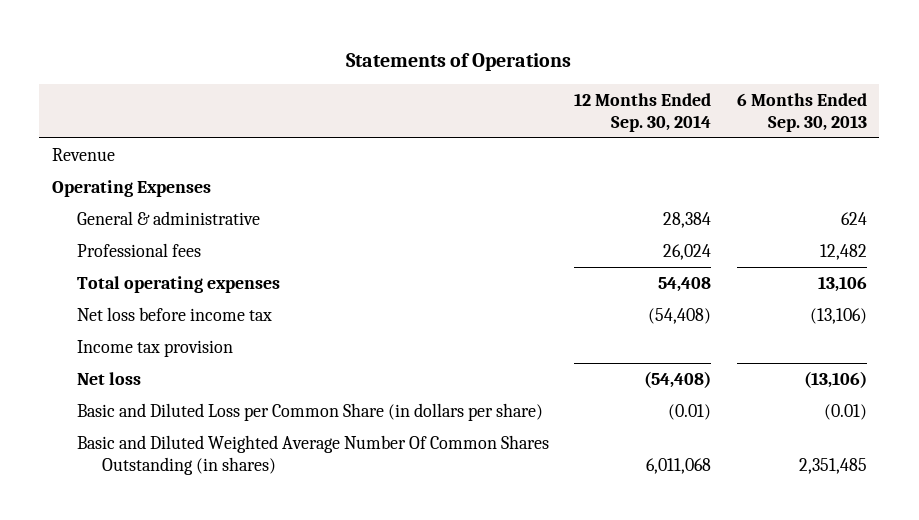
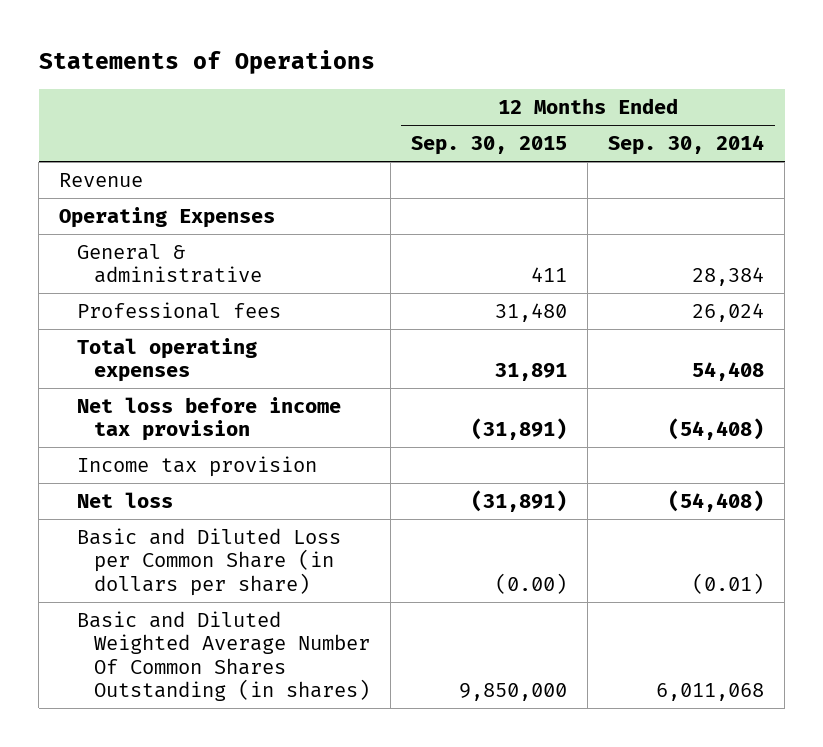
- | 12 Months Ended Sep. 30, 2014 | 6 Months Ended Sep. 30, 2013
+ | 12 Months Ended Sep. 30, 2015 | 12 Months Ended Sep. 30, 2014
- Net loss before income tax | (54,408) | (13,106)
+ Net loss before income tax provision | (31,891) | (54,408)

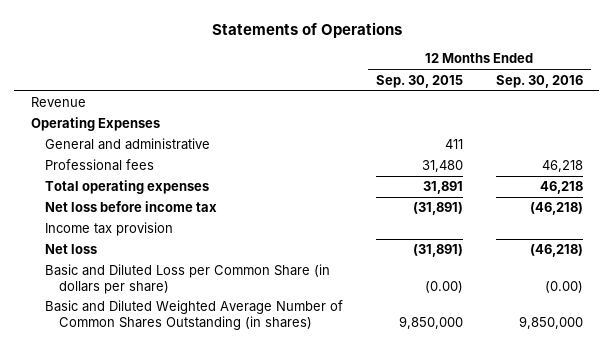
- | 12 Months Ended Sep. 30, 2015 | 12 Months Ended Sep. 30, 2014
+ | 12 Months Ended Sep. 30, 2015 | 12 Months Ended Sep. 30, 2016
- General & administrative | 411 | 28,384
+ General and administrative | 411 |
- Net loss before income tax provision | (31,891) | (54,408)
+ Net loss before income tax | (31,891) | (46,218)
- Basic and Diluted Weighted Average Number Of Common Shares Outstanding (in shares) | 9,850,000 | 6,011,068
+ Basic and Diluted Weighted Average Number of Common Shares Outstanding (in shares) | 9,850,000 | 9,850,000

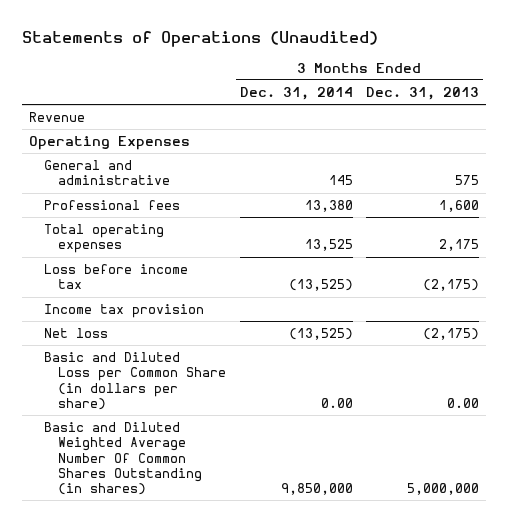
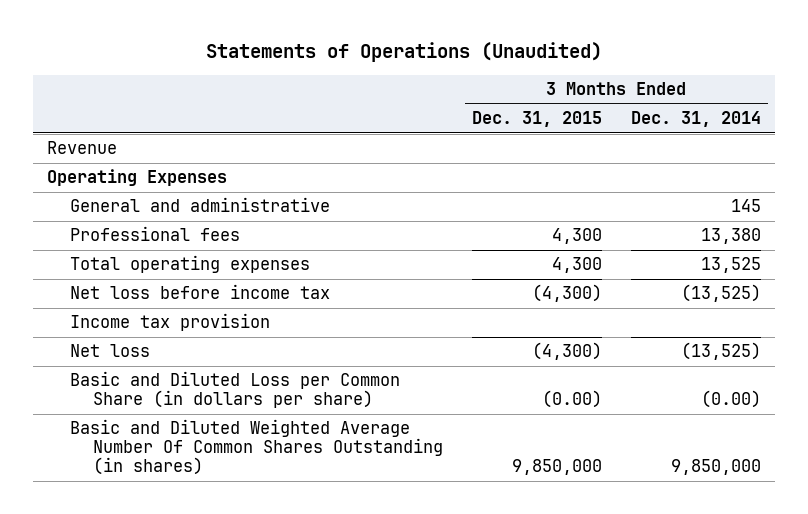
- | 3 Months Ended Dec. 31, 2014 | 3 Months Ended Dec. 31, 2013
+ | 3 Months Ended Dec. 31, 2015 | 3 Months Ended Dec. 31, 2014
- Loss before income tax | (13,525) | (2,175)
+ Net loss before income tax | (4,300) | (13,525)
- Basic and Diluted Loss per Common Share (in dollars per share) | 0.00 | 0.00
+ Basic and Diluted Loss per Common Share (in dollars per share) | (0.00) | (0.00)

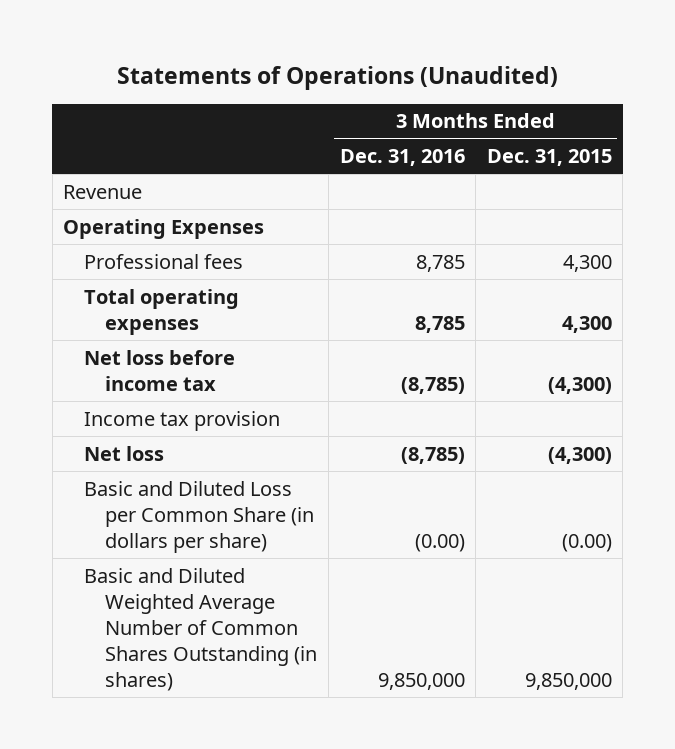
- | 3 Months Ended Dec. 31, 2015 | 3 Months Ended Dec. 31, 2014
+ | 3 Months Ended Dec. 31, 2016 | 3 Months Ended Dec. 31, 2015
- General and administrative | | 145
- Basic and Diluted Weighted Average Number Of Common Shares Outstanding (in shares) | 9,850,000 | 9,850,000
+ Basic and Diluted Weighted Average Number of Common Shares Outstanding (in shares) | 9,850,000 | 9,850,000

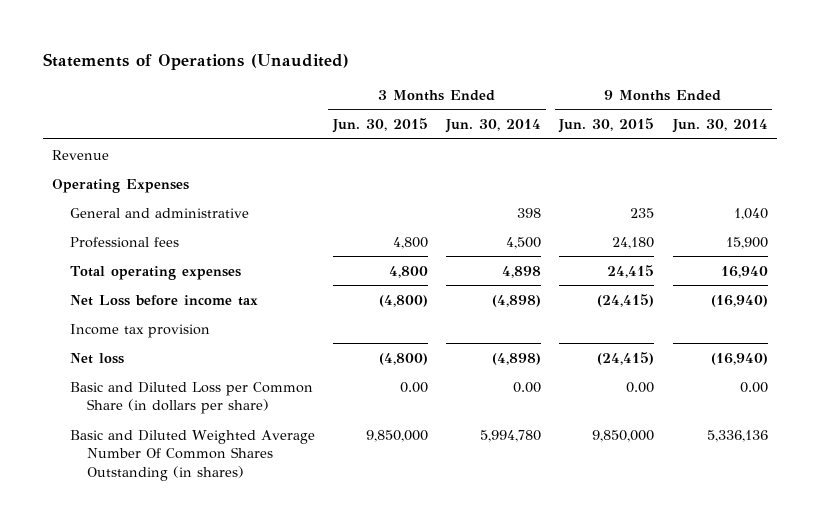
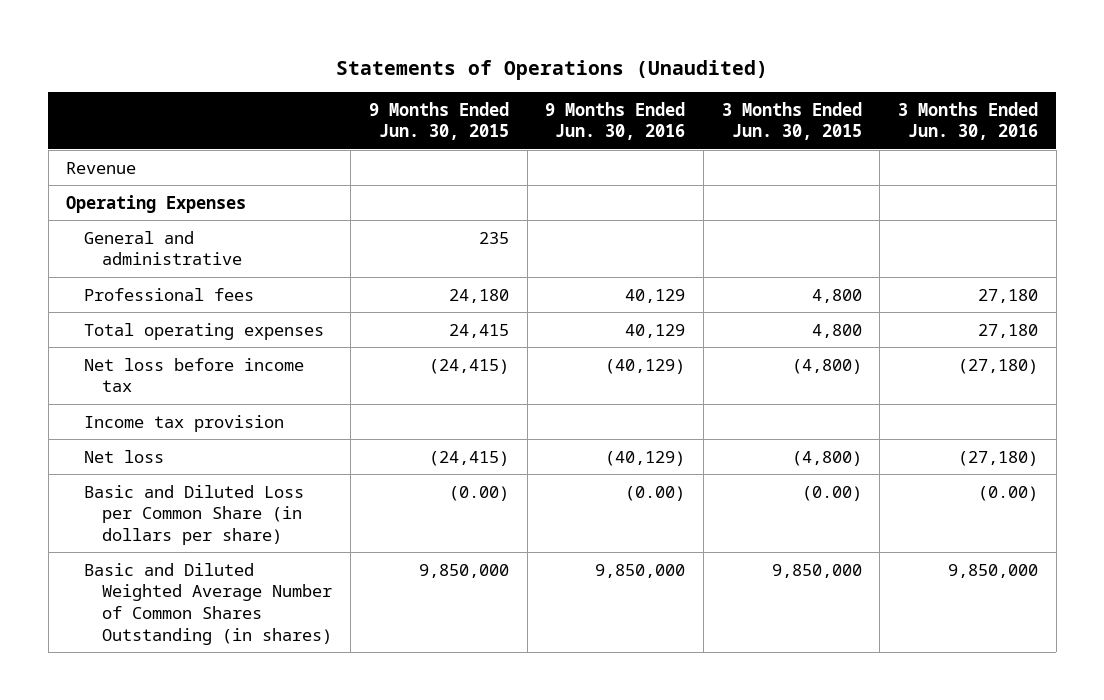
- | 3 Months Ended Jun. 30, 2015 | 3 Months Ended Jun. 30, 2014 | 9 Months Ended Jun. 30, 2015 | 9 Months Ended Jun. 30, 2014
+ | 9 Months Ended Jun. 30, 2015 | 9 Months Ended Jun. 30, 2016 | 3 Months Ended Jun. 30, 2015 | 3 Months Ended Jun. 30, 2016
- Net Loss before income tax | (4,800) | (4,898) | (24,415) | (16,940)
+ Net loss before income tax | (24,415) | (40,129) | (4,800) | (27,180)
- Basic and Diluted Loss per Common Share (in dollars per share) | 0.00 | 0.00 | 0.00 | 0.00
- Basic and Diluted Weighted Average Number Of Common Shares Outstanding (in shares) | 9,850,000 | 5,994,780 | 9,850,000 | 5,336,136
+ Basic and Diluted Loss per Common Share (in dollars per share) | (0.00) | (0.00) | (0.00) | (0.00)
+ Basic and Diluted Weighted Average Number of Common Shares Outstanding (in shares) | 9,850,000 | 9,850,000 | 9,850,000 | 9,850,000

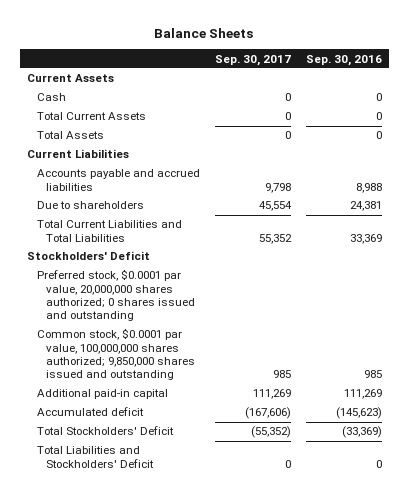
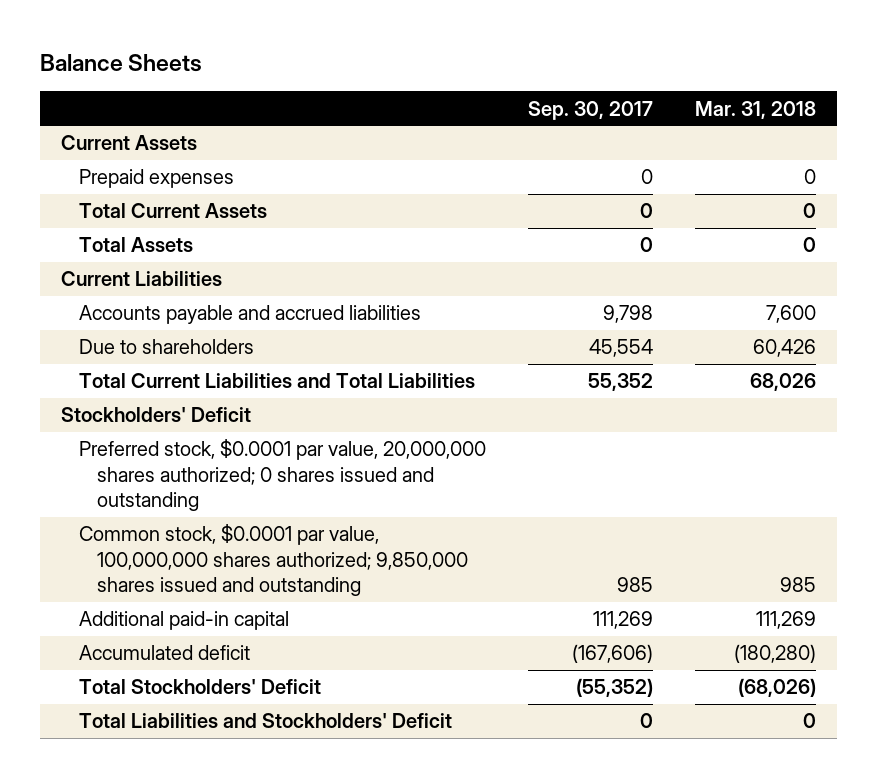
- | Sep. 30, 2017 | Sep. 30, 2016
+ | Sep. 30, 2017 | Mar. 31, 2018
- Cash | 0 | 0
+ Prepaid expenses | 0 | 0

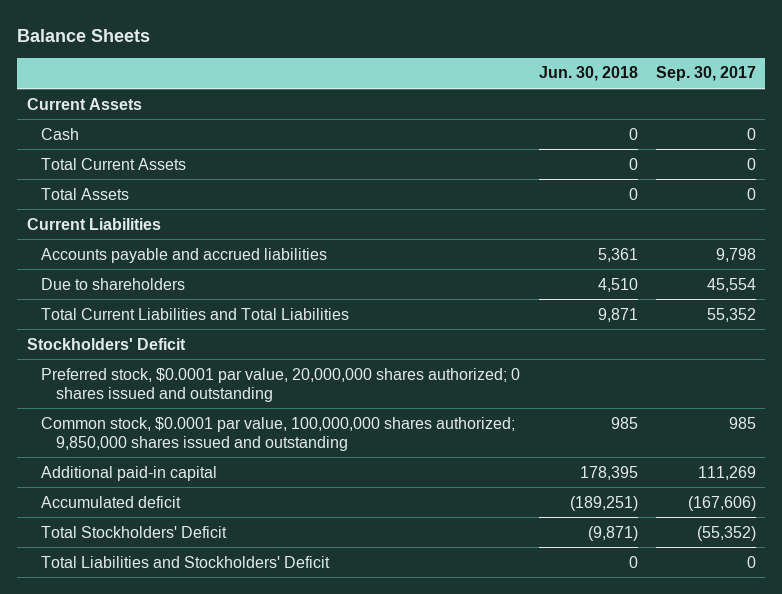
- | Sep. 30, 2017 | Mar. 31, 2018
+ | Jun. 30, 2018 | Sep. 30, 2017
- Prepaid expenses | 0 | 0
+ Cash | 0 | 0

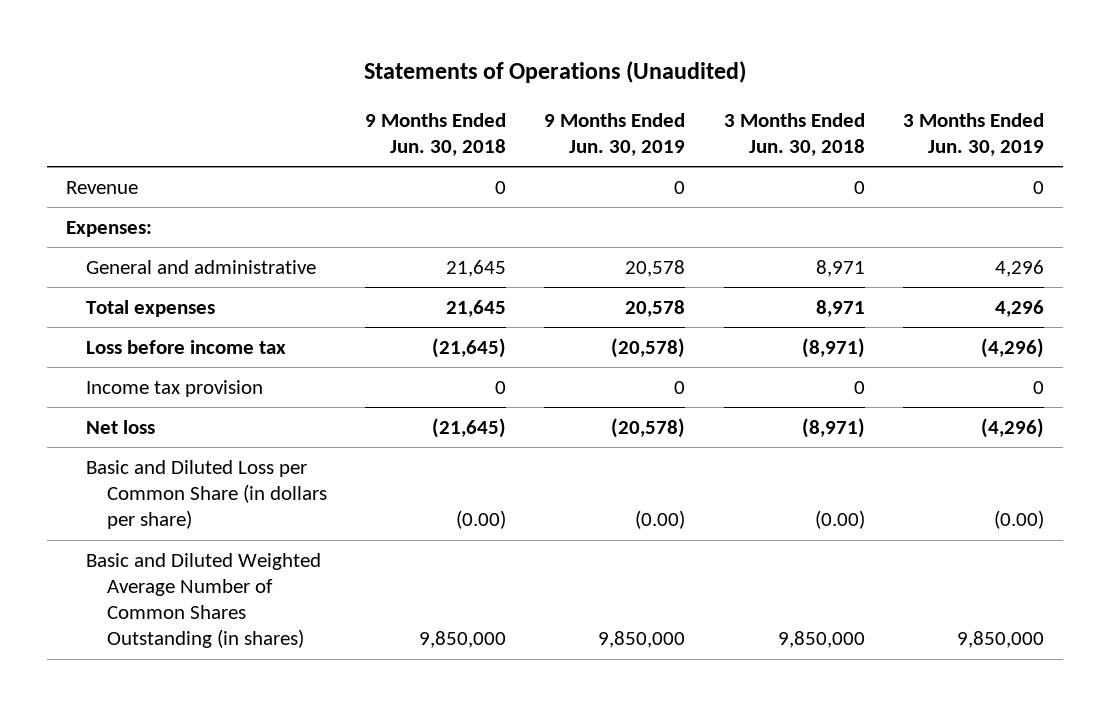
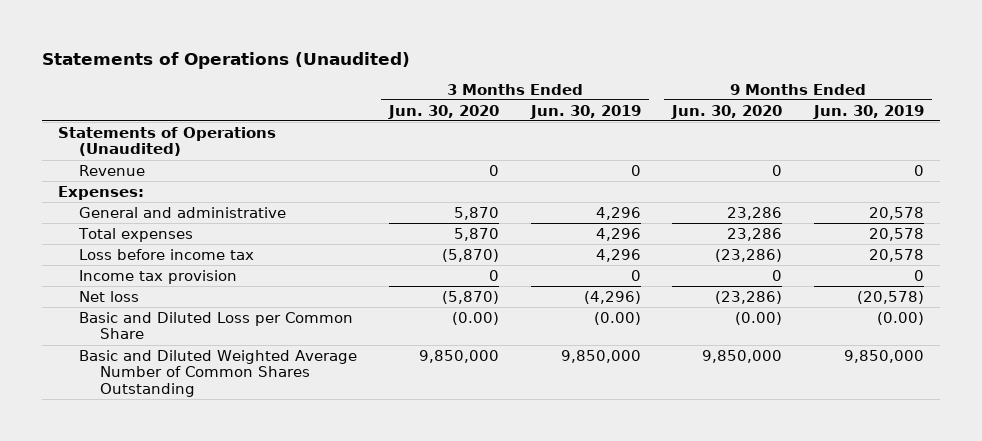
- | 9 Months Ended Jun. 30, 2018 | 9 Months Ended Jun. 30, 2019 | 3 Months Ended Jun. 30, 2018 | 3 Months Ended Jun. 30, 2019
+ | 3 Months Ended Jun. 30, 2020 | 3 Months Ended Jun. 30, 2019 | 9 Months Ended Jun. 30, 2020 | 9 Months Ended Jun. 30, 2019
+ Statements of Operations (Unaudited)
- Loss before income tax | (21,645) | (20,578) | (8,971) | (4,296)
+ Loss before income tax | (5,870) | 4,296 | (23,286) | 20,578
- Basic and Diluted Loss per Common Share (in dollars per share) | (0.00) | (0.00) | (0.00) | (0.00)
- Basic and Diluted Weighted Average Number of Common Shares Outstanding (in shares) | 9,850,000 | 9,850,000 | 9,850,000 | 9,850,000
+ Basic and Diluted Loss per Common Share | (0.00) | (0.00) | (0.00) | (0.00)
+ Basic and Diluted Weighted Average Number of Common Shares Outstanding | 9,850,000 | 9,850,000 | 9,850,000 | 9,850,000

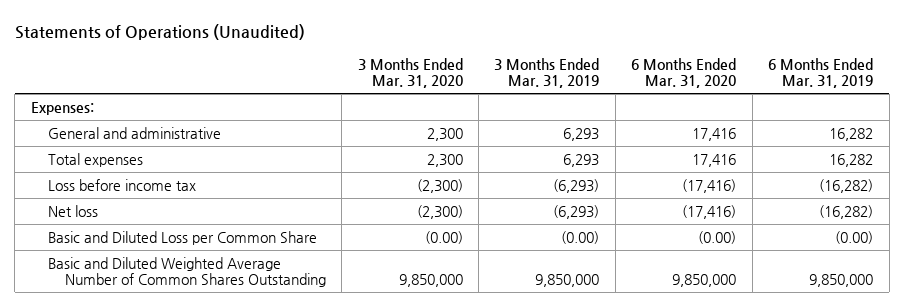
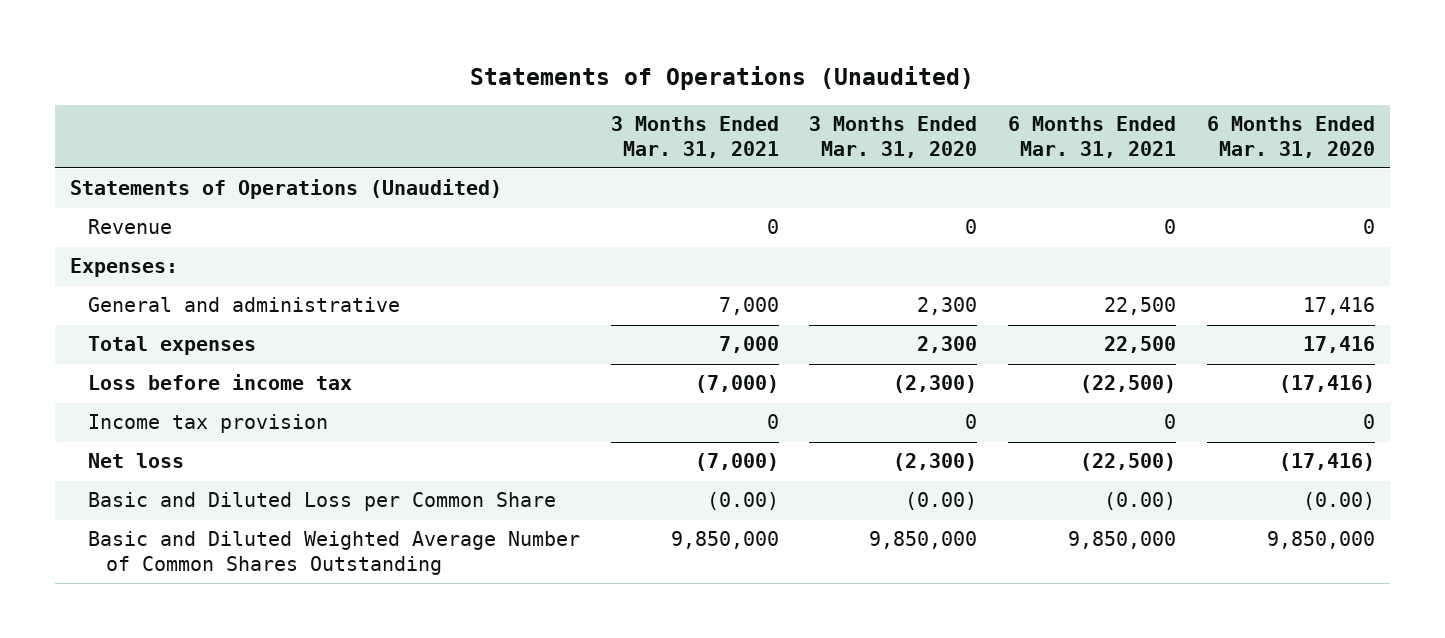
- | 3 Months Ended Mar. 31, 2020 | 3 Months Ended Mar. 31, 2019 | 6 Months Ended Mar. 31, 2020 | 6 Months Ended Mar. 31, 2019
+ | 3 Months Ended Mar. 31, 2021 | 3 Months Ended Mar. 31, 2020 | 6 Months Ended Mar. 31, 2021 | 6 Months Ended Mar. 31, 2020
+ Statements of Operations (Unaudited)
+ Revenue | 0 | 0 | 0 | 0
+ Income tax provision | 0 | 0 | 0 | 0

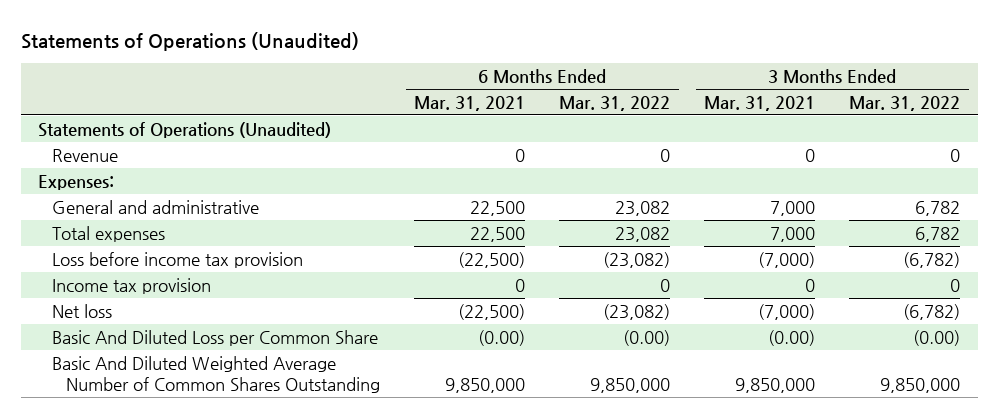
- | 3 Months Ended Mar. 31, 2021 | 3 Months Ended Mar. 31, 2020 | 6 Months Ended Mar. 31, 2021 | 6 Months Ended Mar. 31, 2020
+ | 6 Months Ended Mar. 31, 2021 | 6 Months Ended Mar. 31, 2022 | 3 Months Ended Mar. 31, 2021 | 3 Months Ended Mar. 31, 2022
- Loss before income tax | (7,000) | (2,300) | (22,500) | (17,416)
+ Loss before income tax provision | (22,500) | (23,082) | (7,000) | (6,782)
- Basic and Diluted Loss per Common Share | (0.00) | (0.00) | (0.00) | (0.00)
- Basic and Diluted Weighted Average Number of Common Shares Outstanding | 9,850,000 | 9,850,000 | 9,850,000 | 9,850,000
+ Basic And Diluted Loss per Common Share | (0.00) | (0.00) | (0.00) | (0.00)
+ Basic And Diluted Weighted Average Number of Common Shares Outstanding | 9,850,000 | 9,850,000 | 9,850,000 | 9,850,000

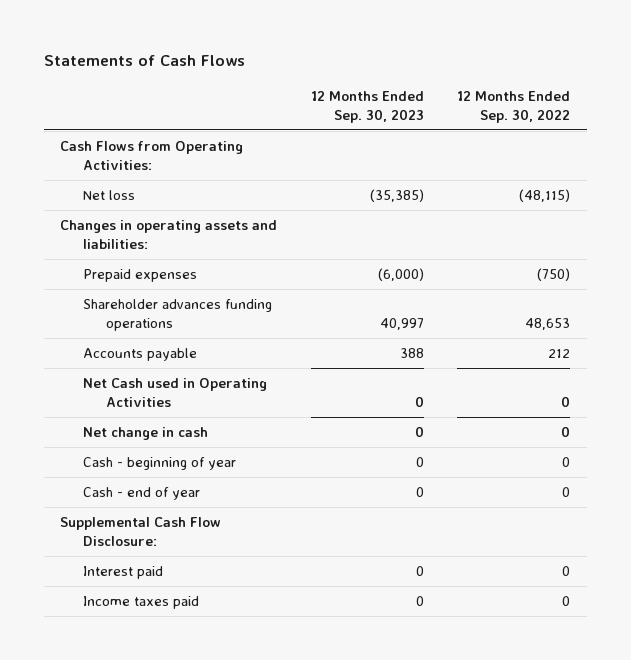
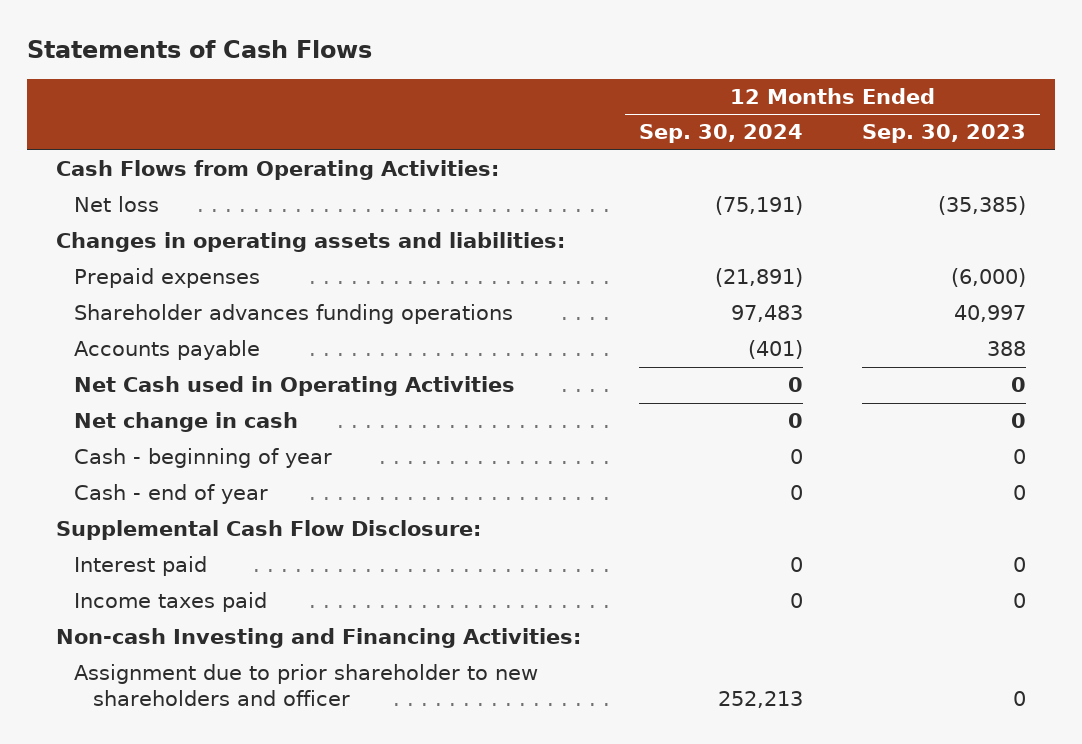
- | 12 Months Ended Sep. 30, 2023 | 12 Months Ended Sep. 30, 2022
+ | 12 Months Ended Sep. 30, 2024 | 12 Months Ended Sep. 30, 2023
+ Non-cash Investing and Financing Activities:
+ Assignment due to prior shareholder to new shareholders and officer | 252,213 | 0

